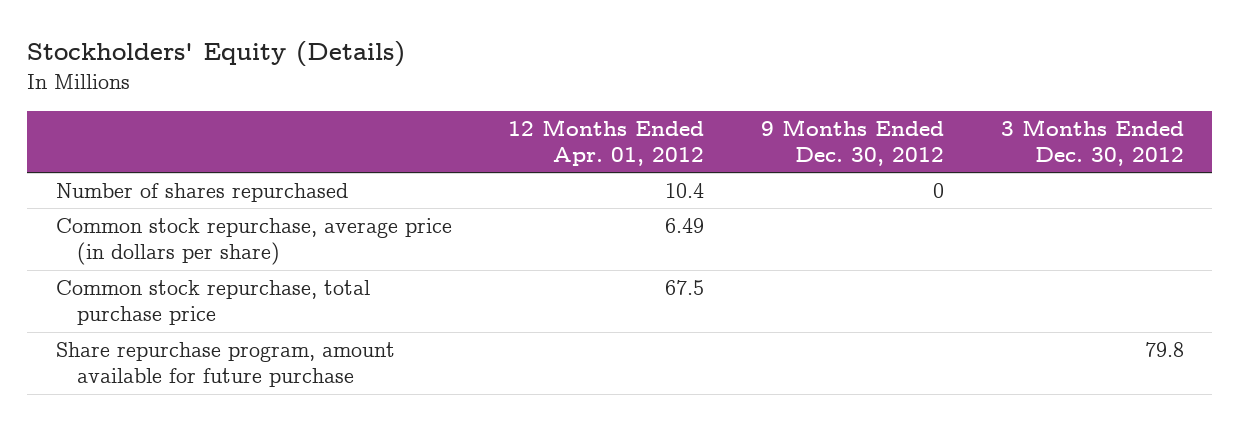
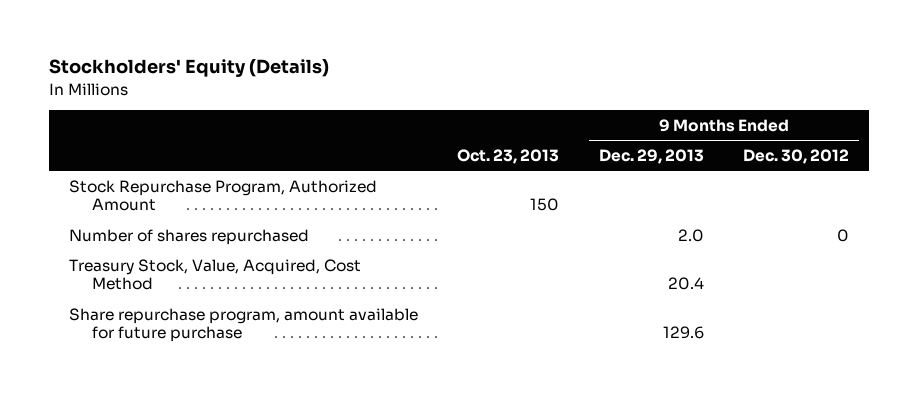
- | 12 Months Ended Apr. 01, 2012 | 9 Months Ended Dec. 30, 2012 | 3 Months Ended Dec. 30, 2012
+ | Oct. 23, 2013 | 9 Months Ended Dec. 29, 2013 | 9 Months Ended Dec. 30, 2012
+ Stock Repurchase Program, Authorized Amount | 150 | |
- Common stock repurchase, average price (in dollars per share) | 6.49 | |
- Common stock repurchase, total purchase price | 67.5 | |
+ Treasury Stock, Value, Acquired, Cost Method | | 20.4 |

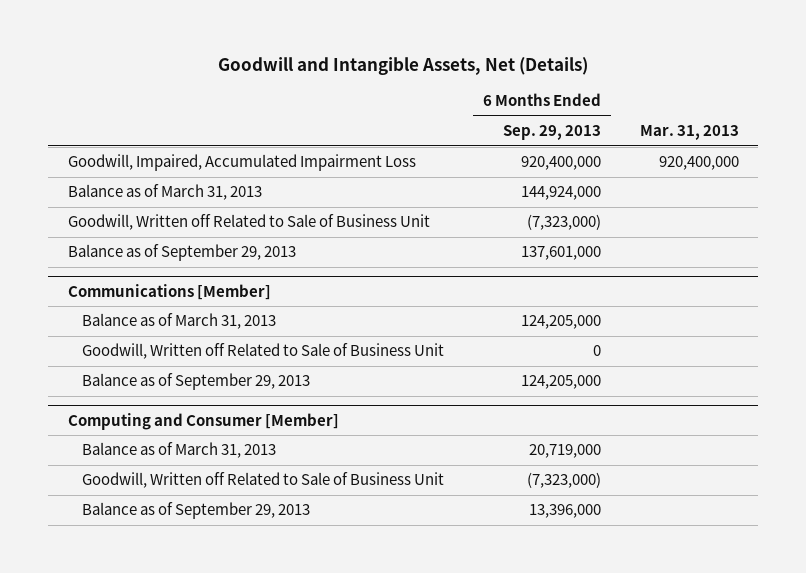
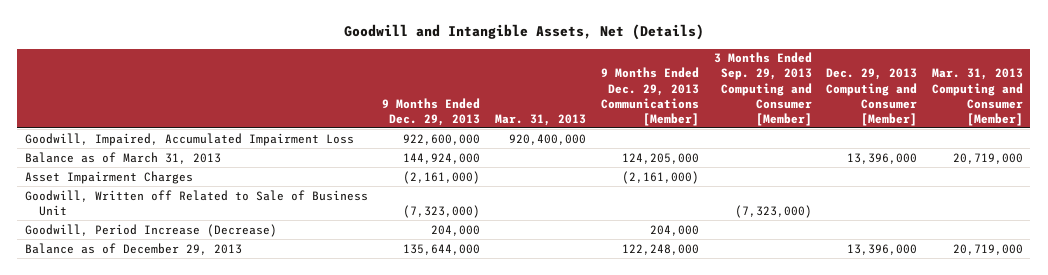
- | 6 Months Ended Sep. 29, 2013 | Mar. 31, 2013
+ | 9 Months Ended Dec. 29, 2013 | Mar. 31, 2013 | 9 Months Ended Dec. 29, 2013 Communications [Member] | 3 Months Ended Sep. 29, 2013 Computing and Consumer [Member] | Dec. 29, 2013 Computing and Consumer [Member] | Mar. 31, 2013 Computing and Consumer [Member]
+ Asset Impairment Charges | (2,161,000) | | (2,161,000) | | |
- Balance as of September 29, 2013 | 137,601,000 |
- Communications [Member]
- Balance as of March 31, 2013 | 124,205,000 |
- Goodwill, Written off Related to Sale of Business Unit | 0 |
- Balance as of September 29, 2013 | 124,205,000 |
- Computing and Consumer [Member]
- Balance as of March 31, 2013 | 20,719,000 |
- Goodwill, Written off Related to Sale of Business Unit | (7,323,000) |
- Balance as of September 29, 2013 | 13,396,000 |
+ Goodwill, Period Increase (Decrease) | 204,000 | | 204,000 | | |
+ Balance as of December 29, 2013 | 135,644,000 | | 122,248,000 | | 13,396,000 | 20,719,000

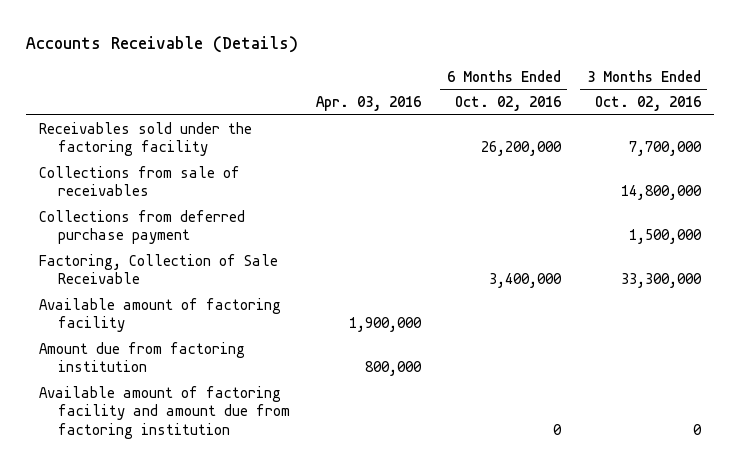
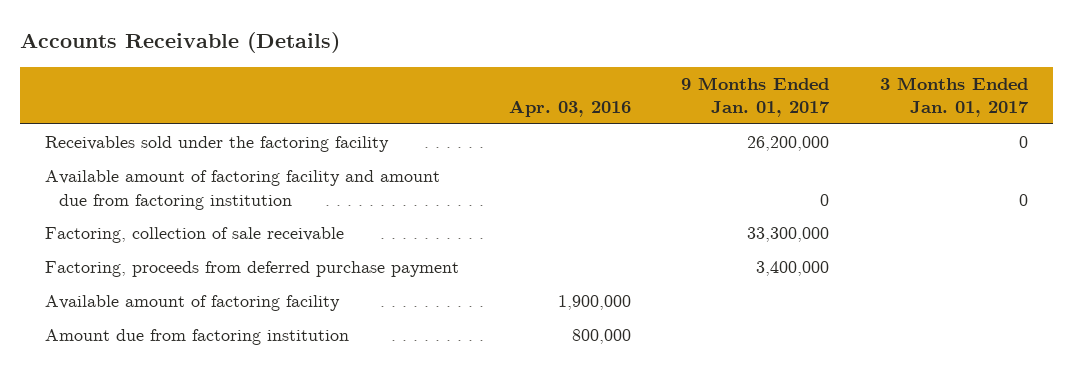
- | Apr. 03, 2016 | 6 Months Ended Oct. 02, 2016 | 3 Months Ended Oct. 02, 2016
+ | Apr. 03, 2016 | 9 Months Ended Jan. 01, 2017 | 3 Months Ended Jan. 01, 2017
- Collections from sale of receivables | | | 14,800,000
- Collections from deferred purchase payment | | | 1,500,000
- Factoring, Collection of Sale Receivable | | 3,400,000 | 33,300,000
moved up: Available amount of factoring facility and amount due from factoring institution | | 0 | 0
+ Factoring, collection of sale receivable | | 33,300,000 |
+ Factoring, proceeds from deferred purchase payment | | 3,400,000 |

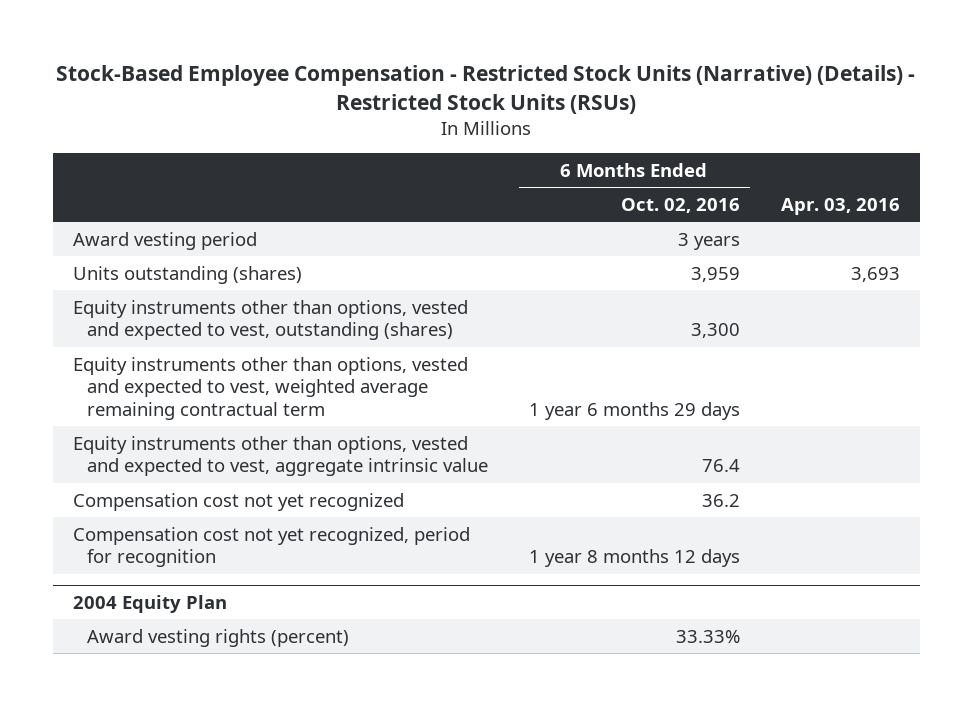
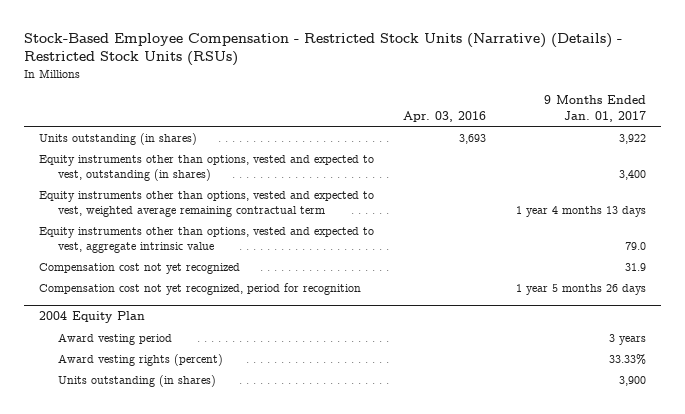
- | 6 Months Ended Oct. 02, 2016 | Apr. 03, 2016
+ | Apr. 03, 2016 | 9 Months Ended Jan. 01, 2017
- Award vesting period | 3 years |
- Units outstanding (shares) | 3,959 | 3,693
- Equity instruments other than options, vested and expected to vest, outstanding (shares) | 3,300 |
+ Units outstanding (in shares) | 3,693 | 3,922
+ Equity instruments other than options, vested and expected to vest, outstanding (in shares) | | 3,400
@ 2004 Equity Plan
+ Award vesting period | | 3 years
+ Units outstanding (in shares) | | 3,900

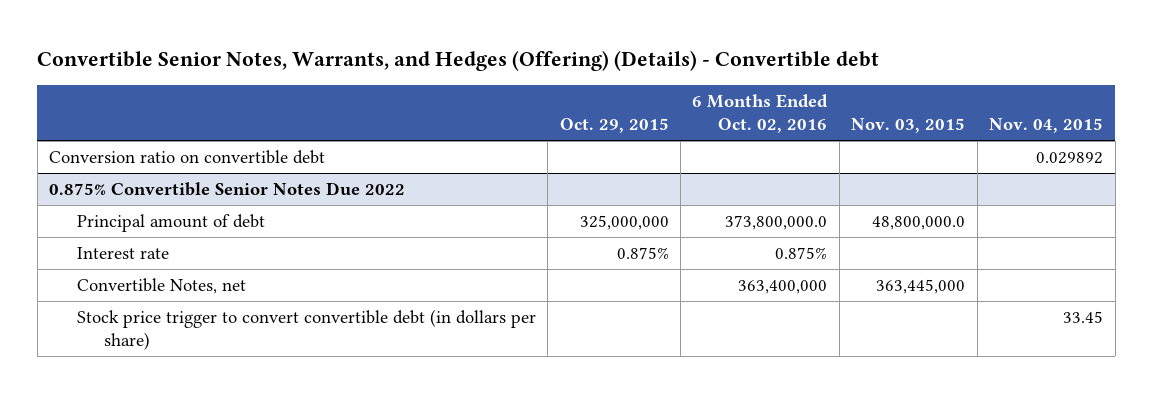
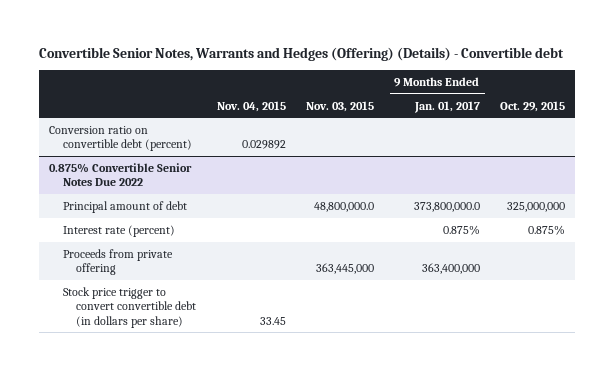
- Convertible Senior Notes, Warrants, and Hedges (Offering) (Details) - Convertible debt
+ Convertible Senior Notes, Warrants and Hedges (Offering) (Details) - Convertible debt
- | Oct. 29, 2015 | 6 Months Ended Oct. 02, 2016 | Nov. 03, 2015 | Nov. 04, 2015
+ | Nov. 04, 2015 | Nov. 03, 2015 | 9 Months Ended Jan. 01, 2017 | Oct. 29, 2015
- Conversion ratio on convertible debt | | | | 0.029892
+ Conversion ratio on convertible debt (percent) | 0.029892 | | |
@ 0.875% Convertible Senior Notes Due 2022
- Interest rate | 0.875% | 0.875% | |
- Convertible Notes, net | | 363,400,000 | 363,445,000 |
+ Interest rate (percent) | | | 0.875% | 0.875%
+ Proceeds from private offering | | 363,445,000 | 363,400,000 |

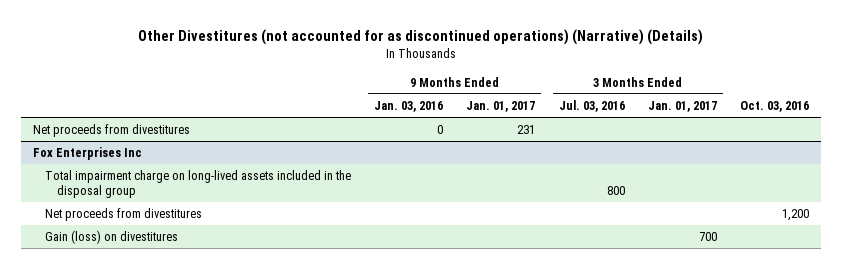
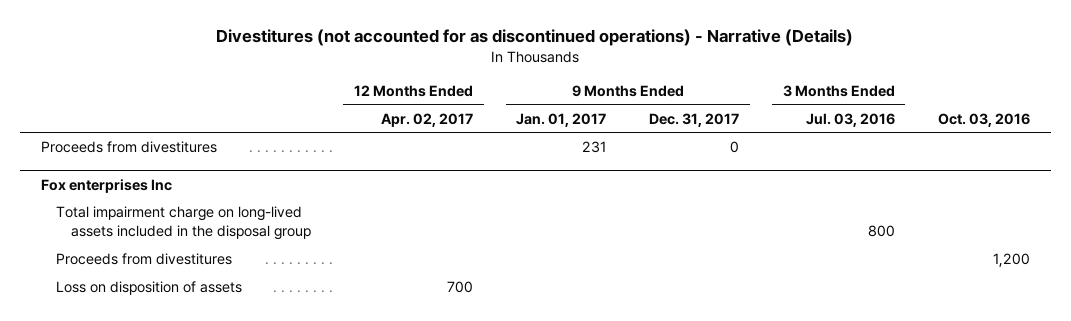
- Other Divestitures (not accounted for as discontinued operations) (Narrative) (Details)
+ Divestitures (not accounted for as discontinued operations) - Narrative (Details)
- | 9 Months Ended Jan. 03, 2016 | 9 Months Ended Jan. 01, 2017 | 3 Months Ended Jul. 03, 2016 | 3 Months Ended Jan. 01, 2017 | Oct. 03, 2016
+ | 12 Months Ended Apr. 02, 2017 | 9 Months Ended Jan. 01, 2017 | 9 Months Ended Dec. 31, 2017 | 3 Months Ended Jul. 03, 2016 | Oct. 03, 2016
- Net proceeds from divestitures | 0 | 231 | | |
- Fox Enterprises Inc
+ Proceeds from divestitures | | 231 | 0 | |
+ Fox enterprises Inc
- Net proceeds from divestitures | | | | | 1,200
- Gain (loss) on divestitures | | | | 700 |
+ Proceeds from divestitures | | | | | 1,200
+ Loss on disposition of assets | 700 | | | |

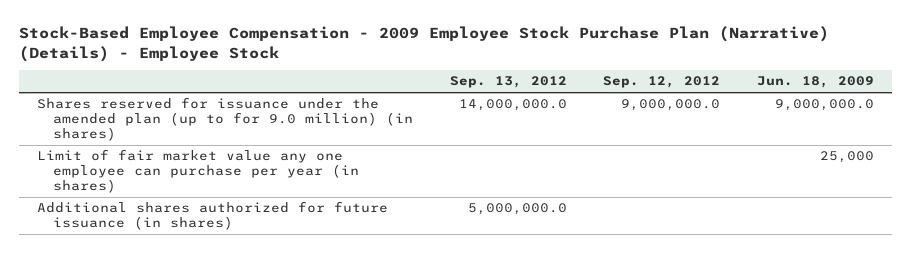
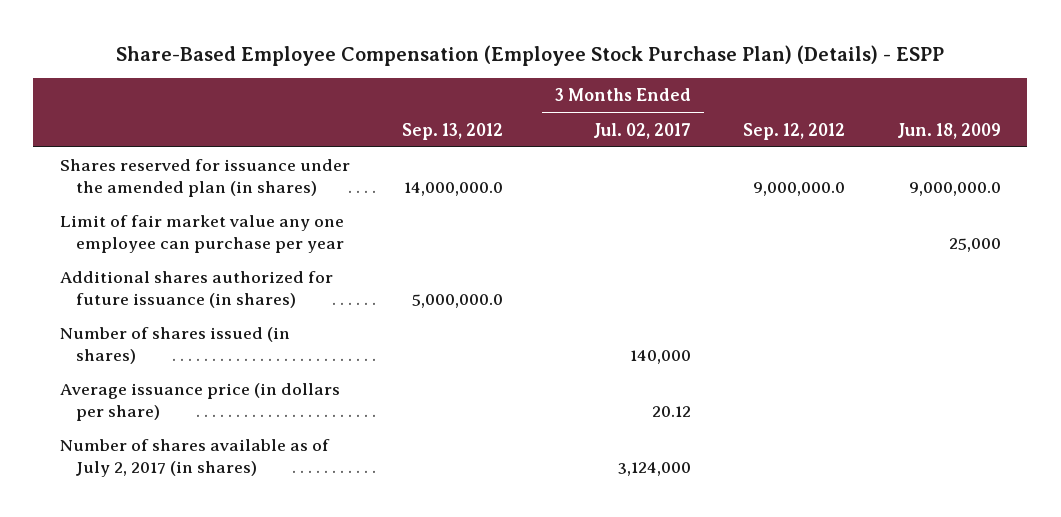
- Stock-Based Employee Compensation - 2009 Employee Stock Purchase Plan (Narrative) (Details) - Employee Stock
+ Share-Based Employee Compensation (Employee Stock Purchase Plan) (Details) - ESPP
- | Sep. 13, 2012 | Sep. 12, 2012 | Jun. 18, 2009
+ | Sep. 13, 2012 | 3 Months Ended Jul. 02, 2017 | Sep. 12, 2012 | Jun. 18, 2009
- Shares reserved for issuance under the amended plan (up to for 9.0 million) (in shares) | 14,000,000.0 | 9,000,000.0 | 9,000,000.0
- Limit of fair market value any one employee can purchase per year (in shares) | | | 25,000
+ Shares reserved for issuance under the amended plan (in shares) | 14,000,000.0 | | 9,000,000.0 | 9,000,000.0
+ Limit of fair market value any one employee can purchase per year | | | | 25,000
+ Number of shares issued (in shares) | | 140,000 | |
+ Average issuance price (in dollars per share) | | 20.12 | |
+ Number of shares available as of July 2, 2017 (in shares) | | 3,124,000 | |

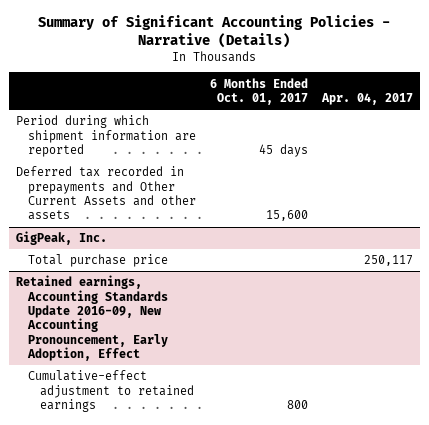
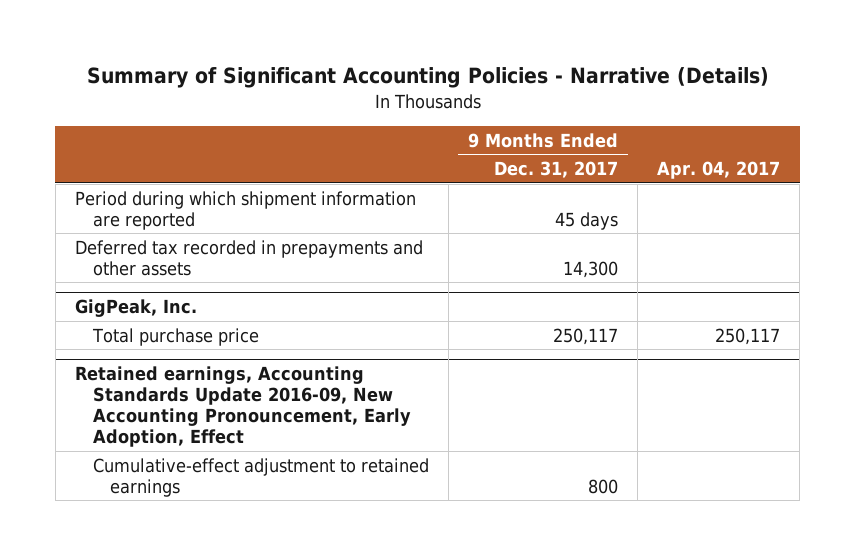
- | 6 Months Ended Oct. 01, 2017 | Apr. 04, 2017
+ | 9 Months Ended Dec. 31, 2017 | Apr. 04, 2017
- Deferred tax recorded in prepayments and Other Current Assets and other assets | 15,600 |
+ Deferred tax recorded in prepayments and other assets | 14,300 |

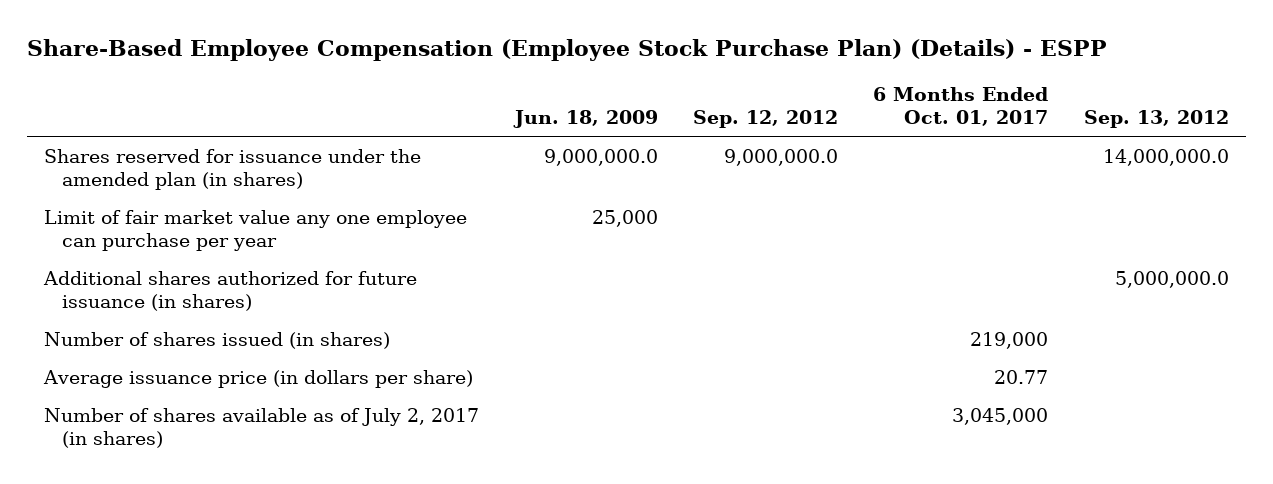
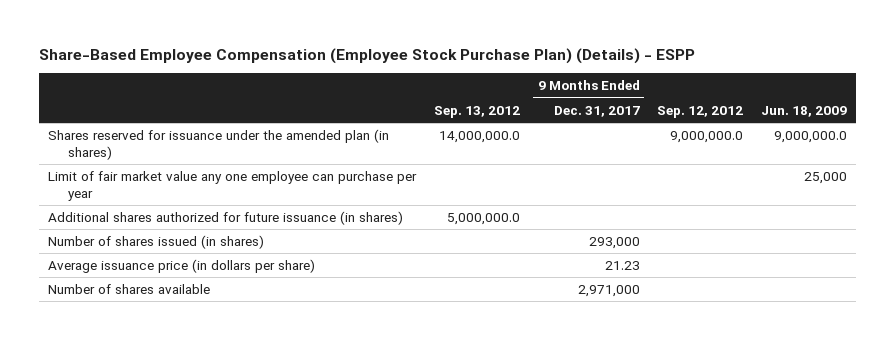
- | Jun. 18, 2009 | Sep. 12, 2012 | 6 Months Ended Oct. 01, 2017 | Sep. 13, 2012
+ | Sep. 13, 2012 | 9 Months Ended Dec. 31, 2017 | Sep. 12, 2012 | Jun. 18, 2009
- Number of shares available as of July 2, 2017 (in shares) | | | 3,045,000 |
+ Number of shares available | | 2,971,000 | |

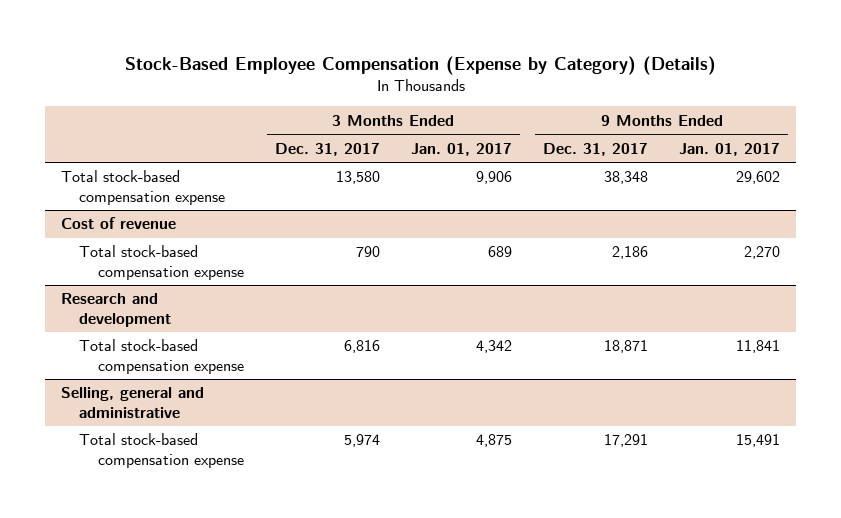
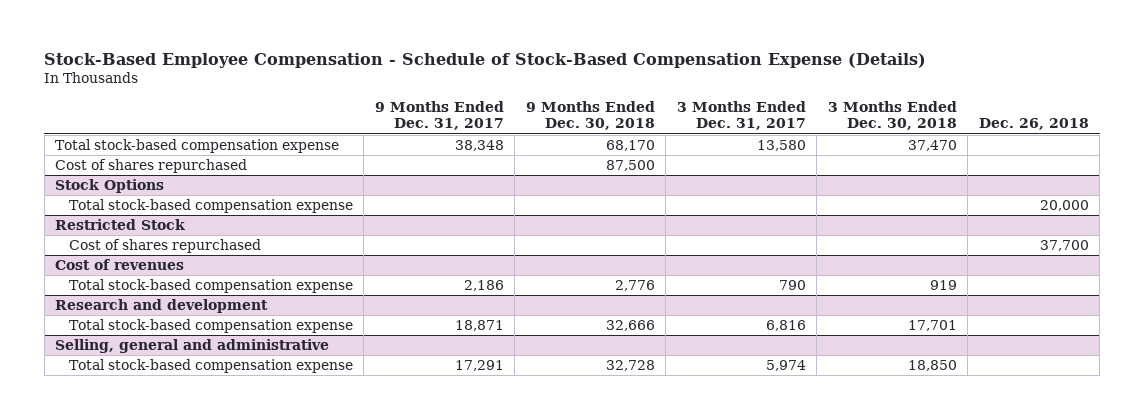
- Stock-Based Employee Compensation (Expense by Category) (Details)
+ Stock-Based Employee Compensation - Schedule of Stock-Based Compensation Expense (Details)
- | 3 Months Ended Dec. 31, 2017 | 3 Months Ended Jan. 01, 2017 | 9 Months Ended Dec. 31, 2017 | 9 Months Ended Jan. 01, 2017
+ | 9 Months Ended Dec. 31, 2017 | 9 Months Ended Dec. 30, 2018 | 3 Months Ended Dec. 31, 2017 | 3 Months Ended Dec. 30, 2018 | Dec. 26, 2018
- Cost of revenue
+ Cost of shares repurchased | | 87,500 | | |
+ Stock Options
+ Total stock-based compensation expense | | | | | 20,000
+ Restricted Stock
+ Cost of shares repurchased | | | | | 37,700
+ Cost of revenues

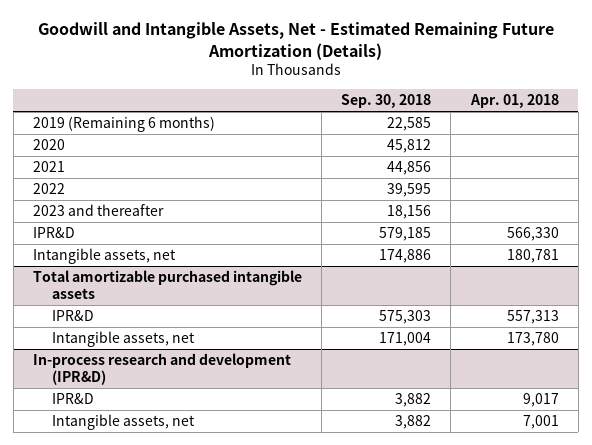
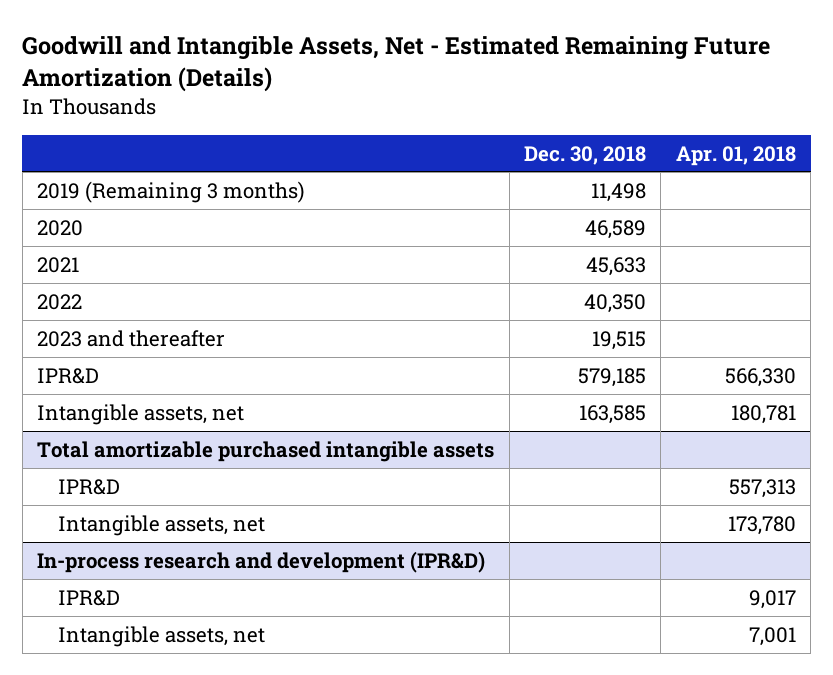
- | Sep. 30, 2018 | Apr. 01, 2018
+ | Dec. 30, 2018 | Apr. 01, 2018
- 2019 (Remaining 6 months) | 22,585 |
+ 2019 (Remaining 3 months) | 11,498 |

